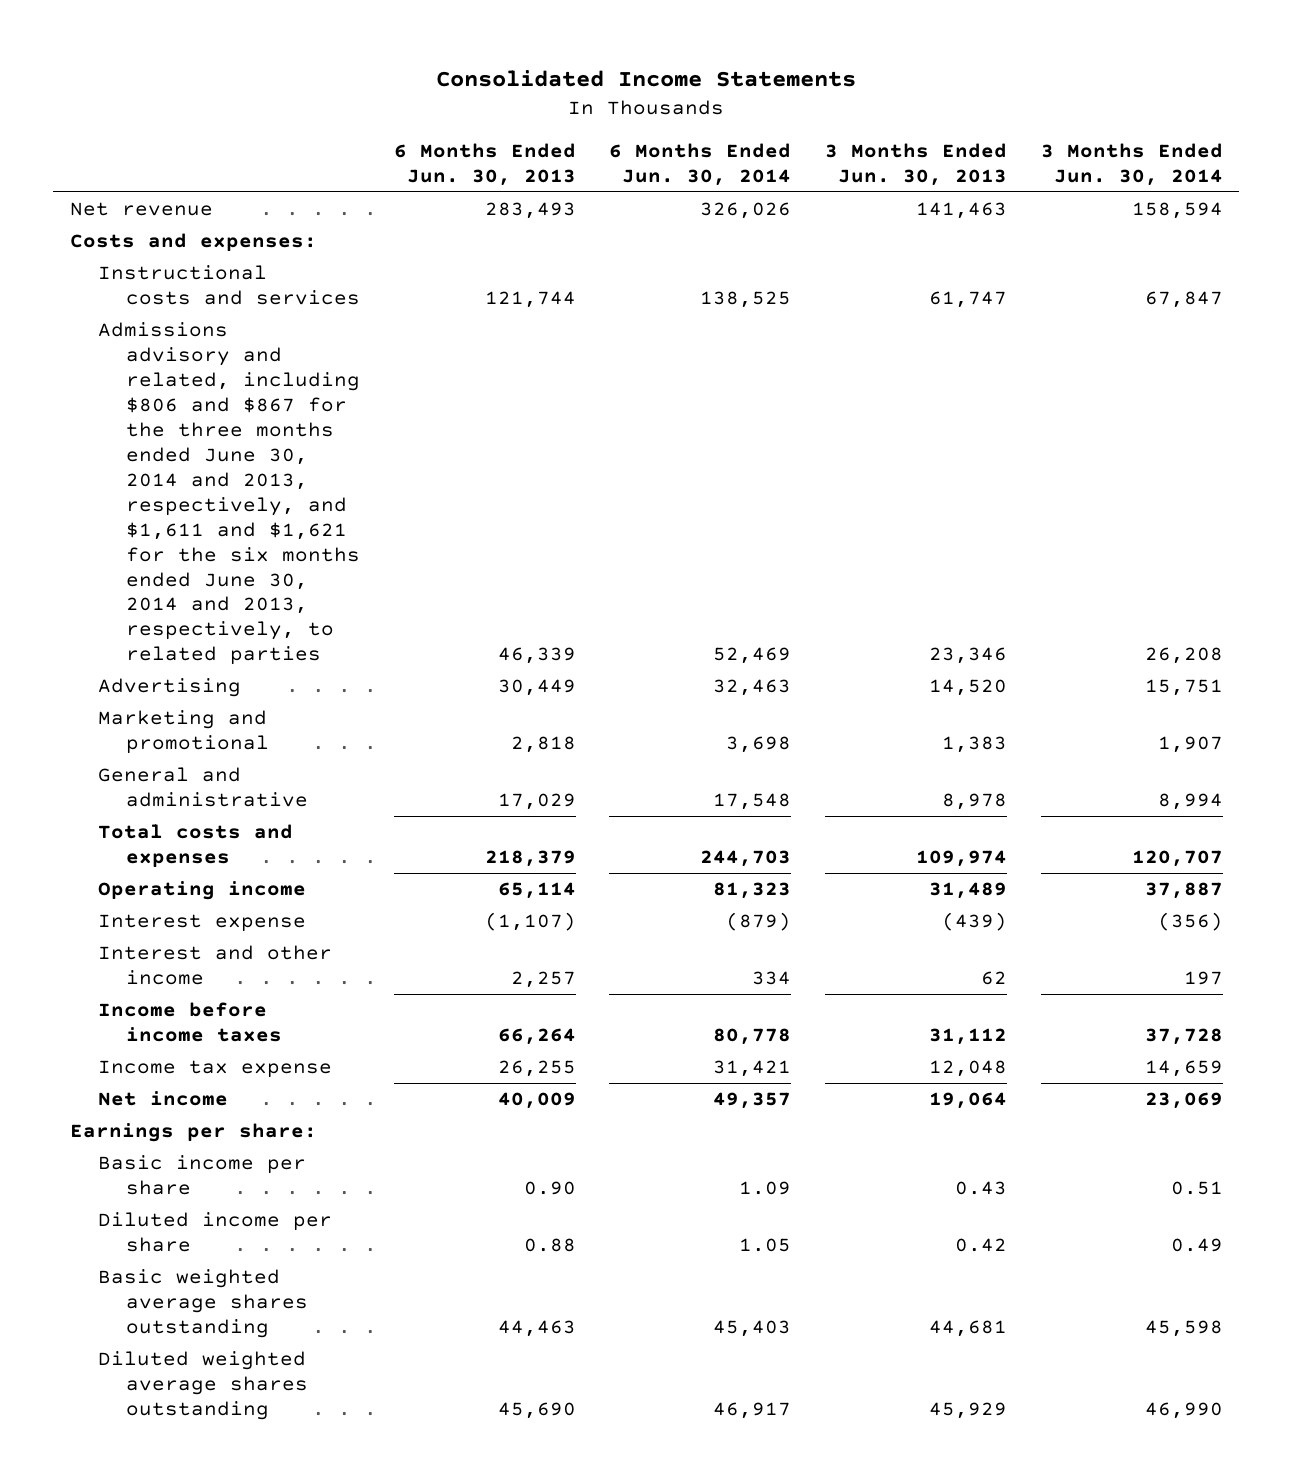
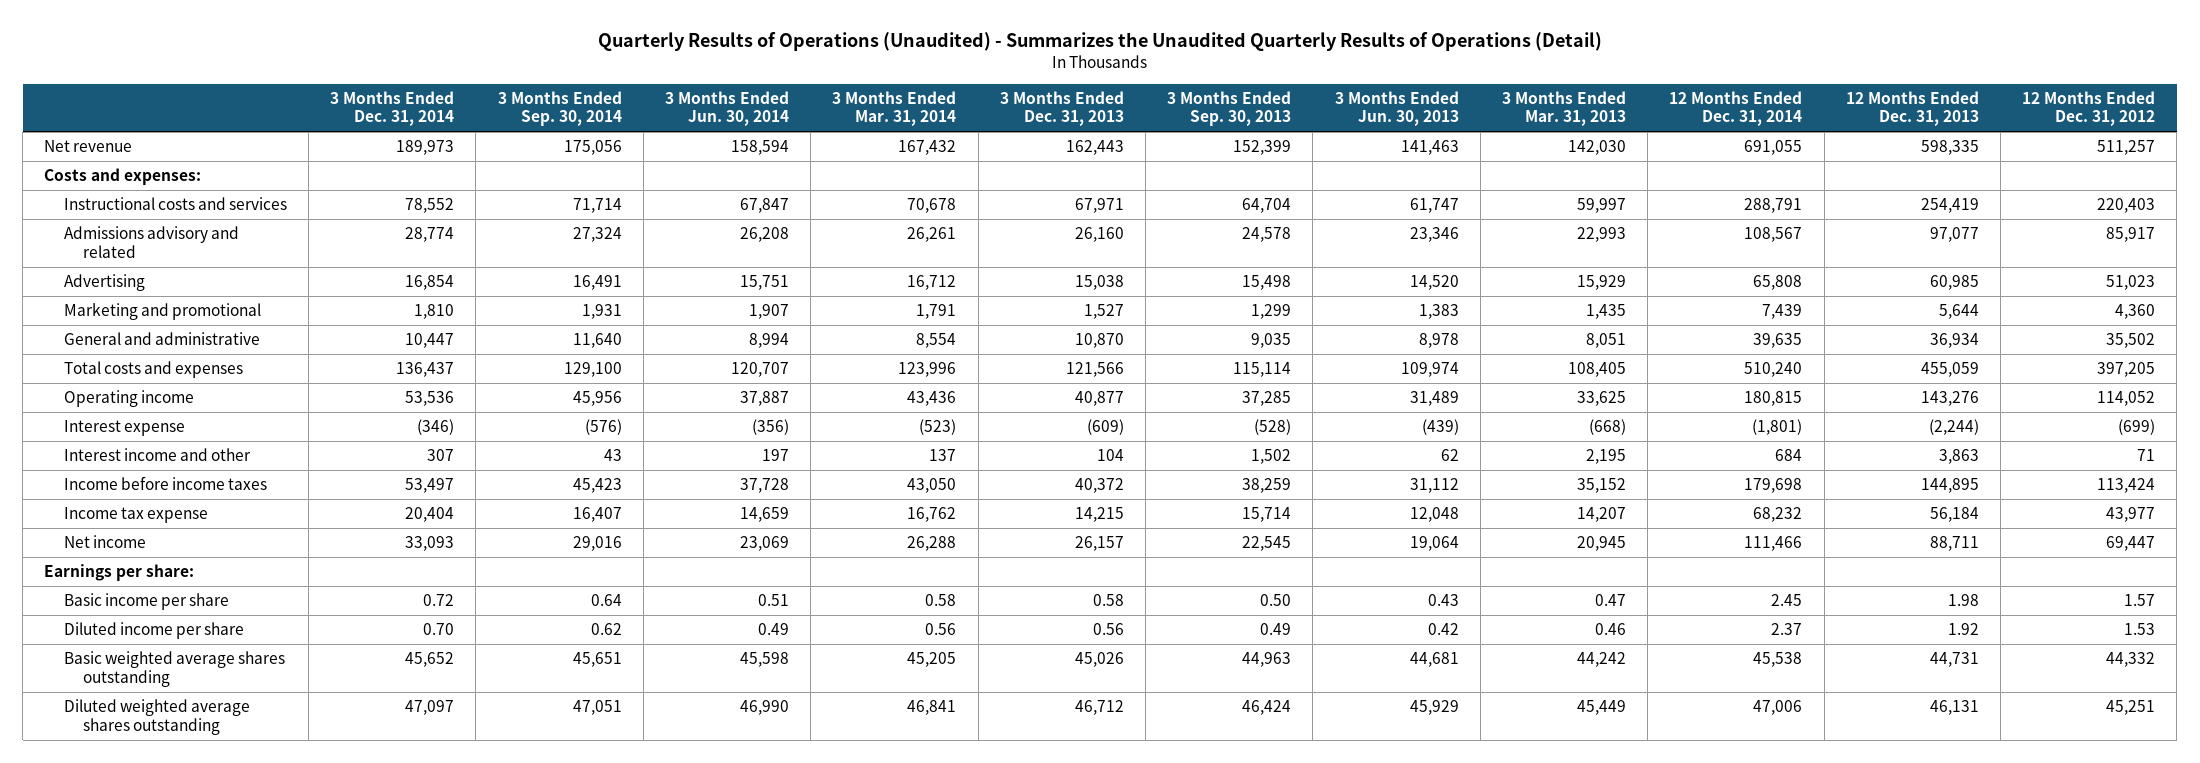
- Consolidated Income Statements
+ Quarterly Results of Operations (Unaudited) - Summarizes the Unaudited Quarterly Results of Operations (Detail)
- | 6 Months Ended Jun. 30, 2013 | 6 Months Ended Jun. 30, 2014 | 3 Months Ended Jun. 30, 2013 | 3 Months Ended Jun. 30, 2014
+ | 3 Months Ended Dec. 31, 2014 | 3 Months Ended Sep. 30, 2014 | 3 Months Ended Jun. 30, 2014 | 3 Months Ended Mar. 31, 2014 | 3 Months Ended Dec. 31, 2013 | 3 Months Ended Sep. 30, 2013 | 3 Months Ended Jun. 30, 2013 | 3 Months Ended Mar. 31, 2013 | 12 Months Ended Dec. 31, 2014 | 12 Months Ended Dec. 31, 2013 | 12 Months Ended Dec. 31, 2012
- Admissions advisory and related, including $806 and $867 for the three months ended June 30, 2014 and 2013, respectively, and $1,611 and $1,621 for the six months ended June 30, 2014 and 2013, respectively, to related parties | 46,339 | 52,469 | 23,346 | 26,208
+ Admissions advisory and related | 28,774 | 27,324 | 26,208 | 26,261 | 26,160 | 24,578 | 23,346 | 22,993 | 108,567 | 97,077 | 85,917
- Interest and other income | 2,257 | 334 | 62 | 197
+ Interest income and other | 307 | 43 | 197 | 137 | 104 | 1,502 | 62 | 2,195 | 684 | 3,863 | 71

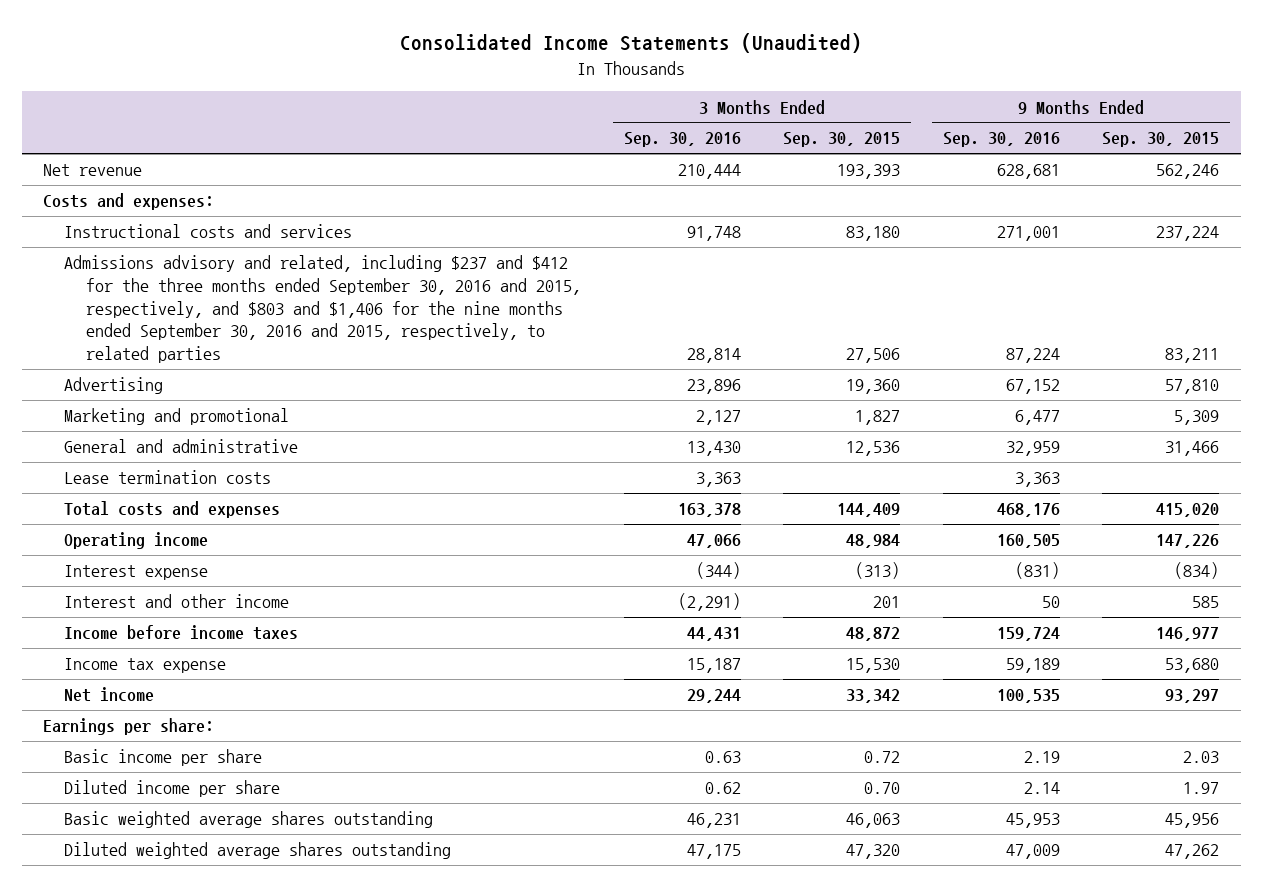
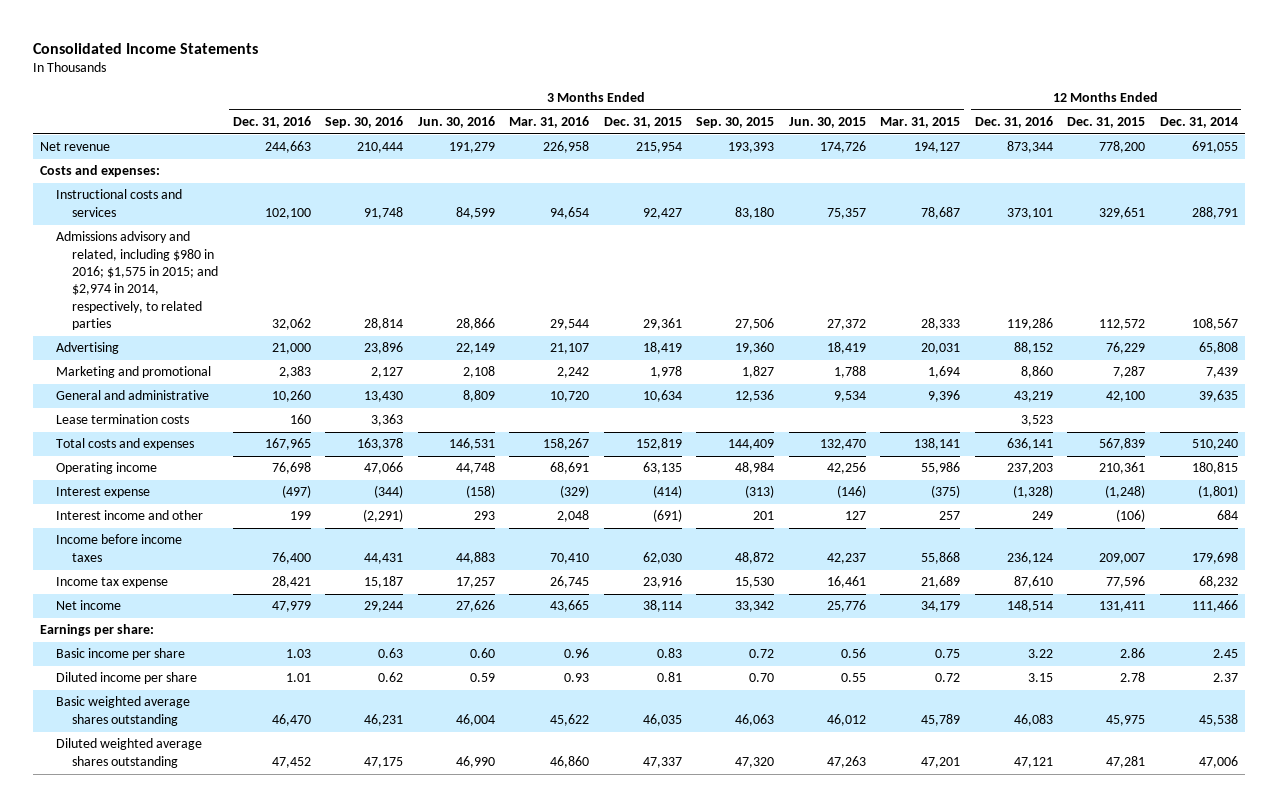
- Consolidated Income Statements (Unaudited)
+ Consolidated Income Statements
- | 3 Months Ended Sep. 30, 2016 | 3 Months Ended Sep. 30, 2015 | 9 Months Ended Sep. 30, 2016 | 9 Months Ended Sep. 30, 2015
+ | 3 Months Ended Dec. 31, 2016 | 3 Months Ended Sep. 30, 2016 | 3 Months Ended Jun. 30, 2016 | 3 Months Ended Mar. 31, 2016 | 3 Months Ended Dec. 31, 2015 | 3 Months Ended Sep. 30, 2015 | 3 Months Ended Jun. 30, 2015 | 3 Months Ended Mar. 31, 2015 | 12 Months Ended Dec. 31, 2016 | 12 Months Ended Dec. 31, 2015 | 12 Months Ended Dec. 31, 2014
- Admissions advisory and related, including $237 and $412 for the three months ended September 30, 2016 and 2015, respectively, and $803 and $1,406 for the nine months ended September 30, 2016 and 2015, respectively, to related parties | 28,814 | 27,506 | 87,224 | 83,211
+ Admissions advisory and related, including $980 in 2016; $1,575 in 2015; and $2,974 in 2014, respectively, to related parties | 32,062 | 28,814 | 28,866 | 29,544 | 29,361 | 27,506 | 27,372 | 28,333 | 119,286 | 112,572 | 108,567
- Interest and other income | (2,291) | 201 | 50 | 585
+ Interest income and other | 199 | (2,291) | 293 | 2,048 | (691) | 201 | 127 | 257 | 249 | (106) | 684

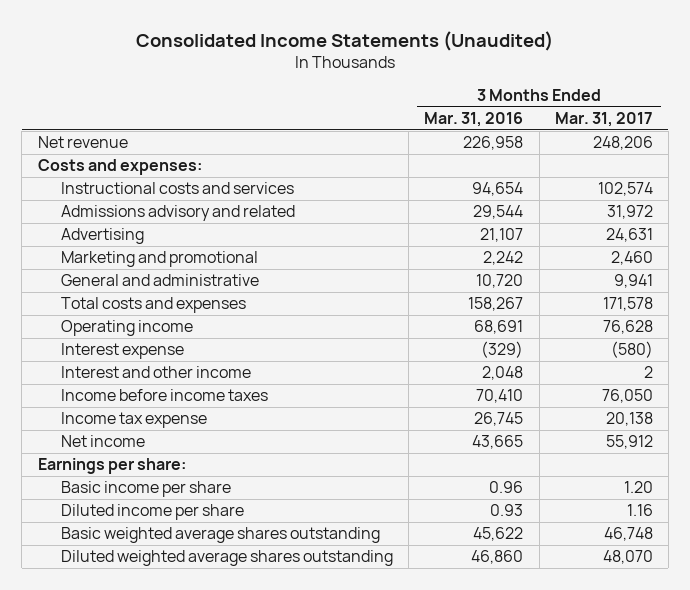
- Consolidated Income Statements
+ Consolidated Income Statements (Unaudited)
- | 3 Months Ended Dec. 31, 2016 | 3 Months Ended Sep. 30, 2016 | 3 Months Ended Jun. 30, 2016 | 3 Months Ended Mar. 31, 2016 | 3 Months Ended Dec. 31, 2015 | 3 Months Ended Sep. 30, 2015 | 3 Months Ended Jun. 30, 2015 | 3 Months Ended Mar. 31, 2015 | 12 Months Ended Dec. 31, 2016 | 12 Months Ended Dec. 31, 2015 | 12 Months Ended Dec. 31, 2014
+ | 3 Months Ended Mar. 31, 2016 | 3 Months Ended Mar. 31, 2017
- Admissions advisory and related, including $980 in 2016; $1,575 in 2015; and $2,974 in 2014, respectively, to related parties | 32,062 | 28,814 | 28,866 | 29,544 | 29,361 | 27,506 | 27,372 | 28,333 | 119,286 | 112,572 | 108,567
+ Admissions advisory and related | 29,544 | 31,972
- Lease termination costs | 160 | 3,363 | | | | | | | 3,523 | |
- Interest income and other | 199 | (2,291) | 293 | 2,048 | (691) | 201 | 127 | 257 | 249 | (106) | 684
+ Interest and other income | 2,048 | 2

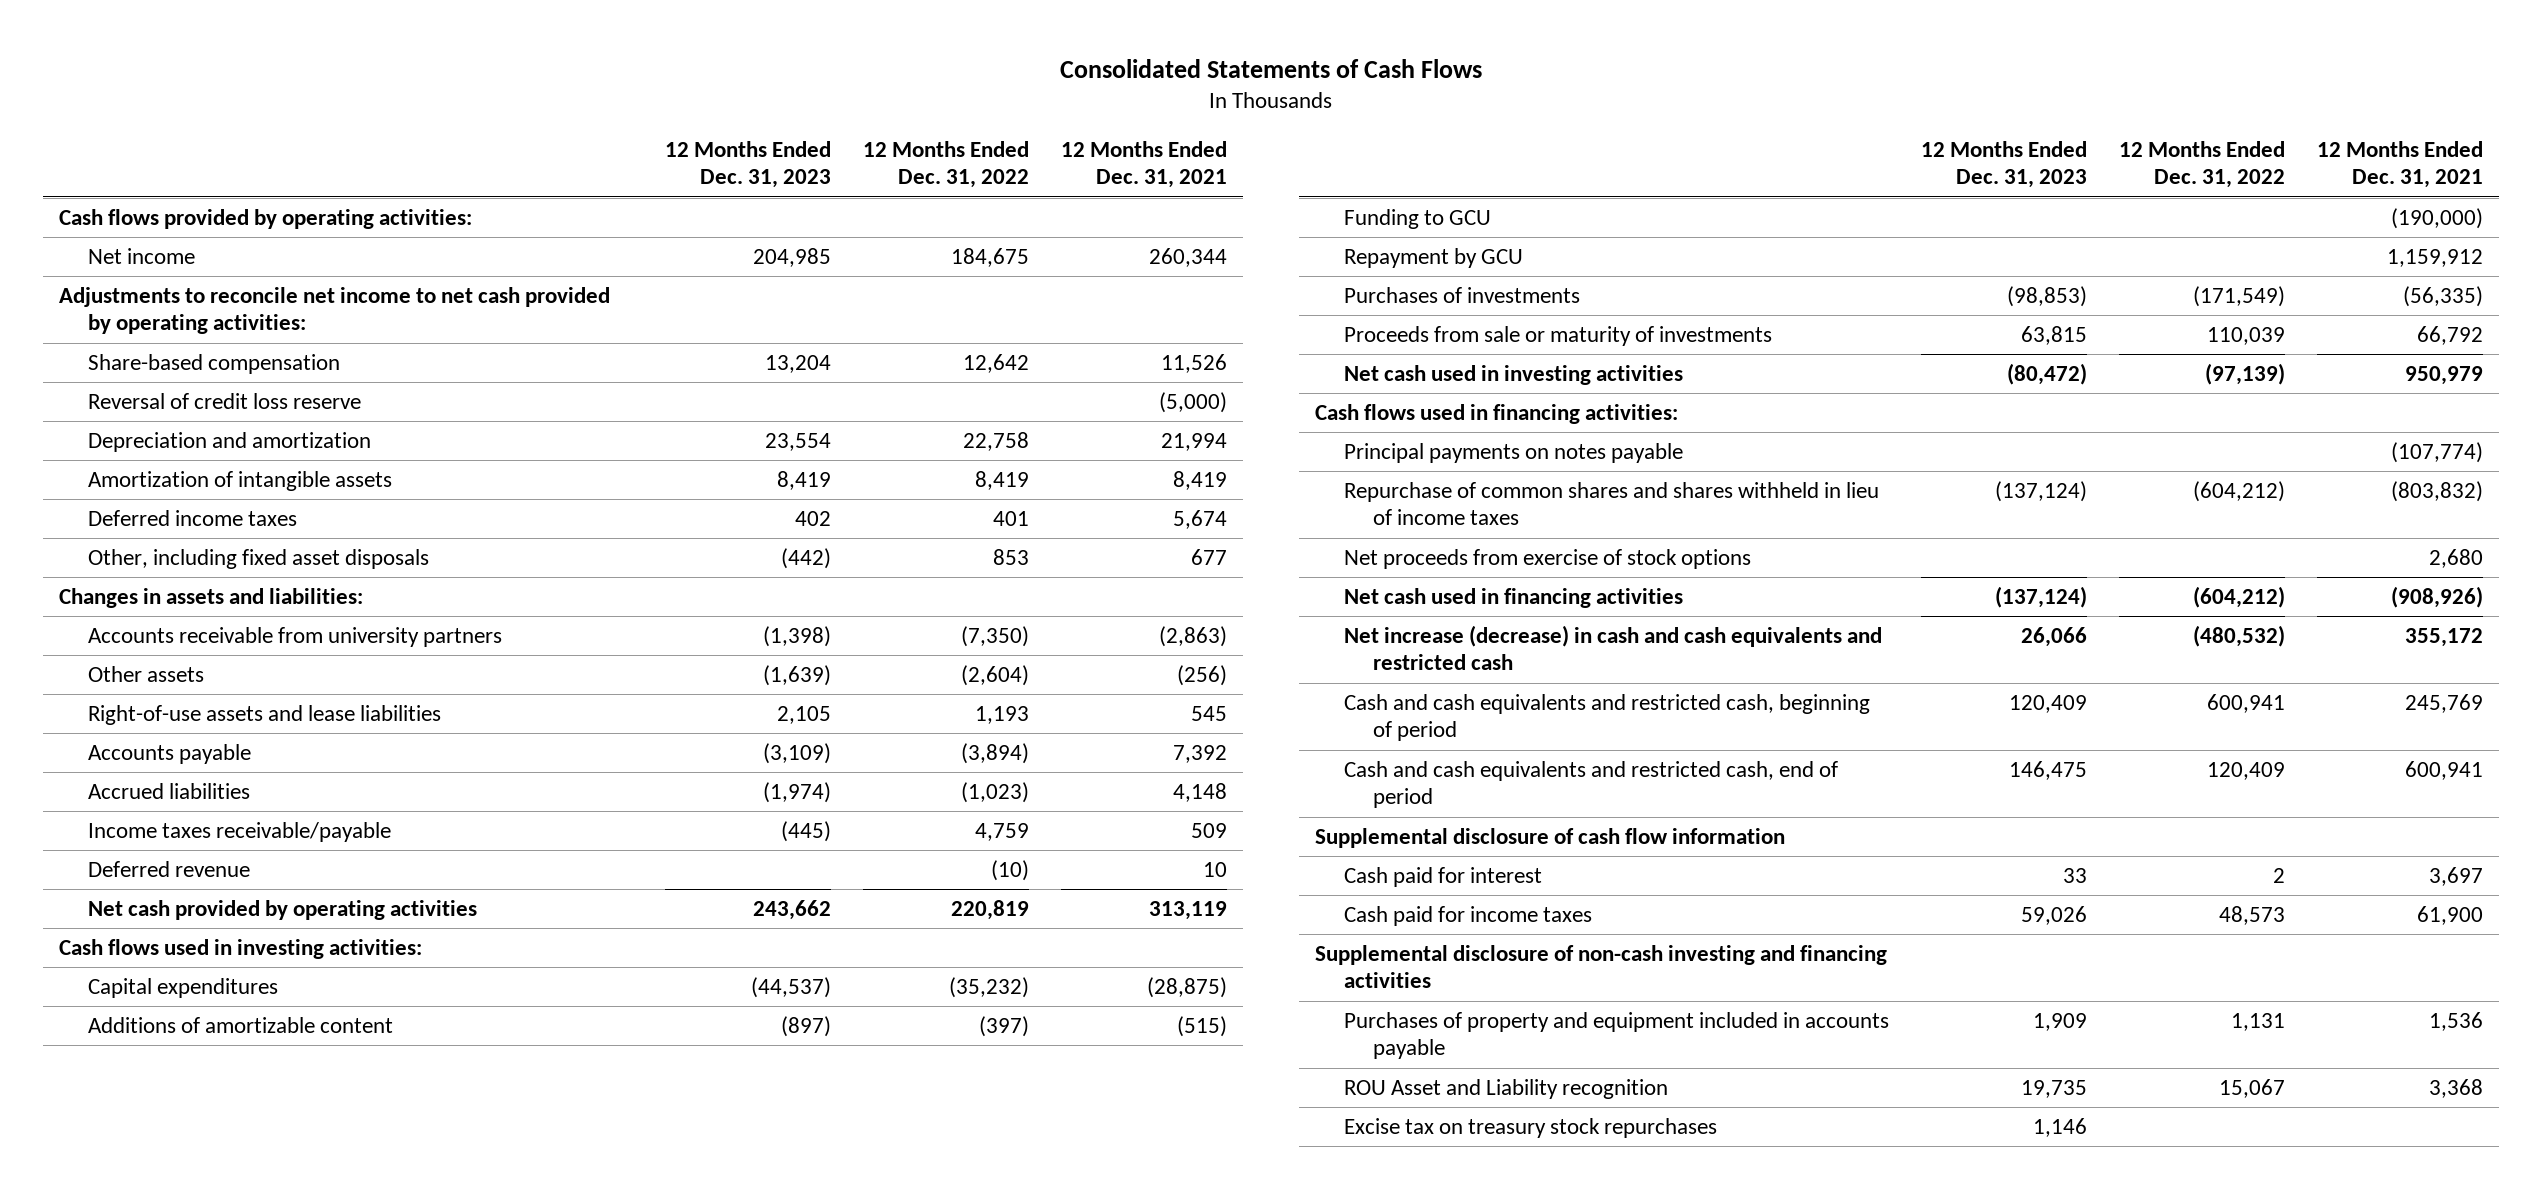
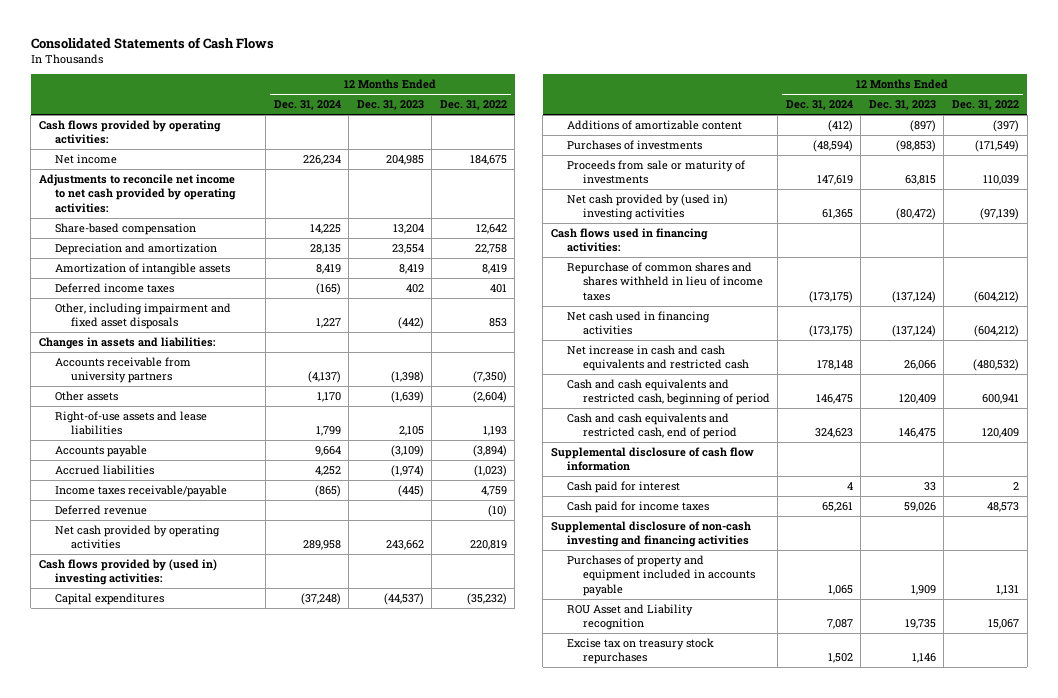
- | 12 Months Ended Dec. 31, 2023 | 12 Months Ended Dec. 31, 2022 | 12 Months Ended Dec. 31, 2021
+ | 12 Months Ended Dec. 31, 2024 | 12 Months Ended Dec. 31, 2023 | 12 Months Ended Dec. 31, 2022
- Reversal of credit loss reserve | | | (5,000)
- Other, including fixed asset disposals | (442) | 853 | 677
+ Other, including impairment and fixed asset disposals | 1,227 | (442) | 853
- Cash flows used in investing activities:
+ Cash flows provided by (used in) investing activities:
- Funding to GCU | | | (190,000)
- Repayment by GCU | | | 1,159,912
- Net cash used in investing activities | (80,472) | (97,139) | 950,979
+ Net cash provided by (used in) investing activities | 61,365 | (80,472) | (97,139)
- Principal payments on notes payable | | | (107,774)
- Net proceeds from exercise of stock options | | | 2,680
- Net increase (decrease) in cash and cash equivalents and restricted cash | 26,066 | (480,532) | 355,172
+ Net increase in cash and cash equivalents and restricted cash | 178,148 | 26,066 | (480,532)

